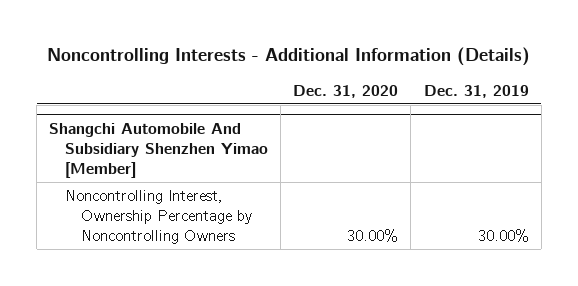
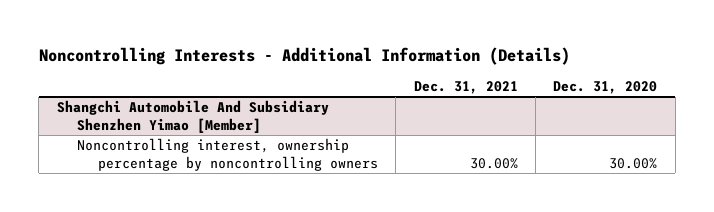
- | Dec. 31, 2020 | Dec. 31, 2019
+ | Dec. 31, 2021 | Dec. 31, 2020
@ Shangchi Automobile And Subsidiary Shenzhen Yimao [Member]
- Noncontrolling Interest, Ownership Percentage by Noncontrolling Owners | 30.00% | 30.00%
+ Noncontrolling interest, ownership percentage by noncontrolling owners | 30.00% | 30.00%

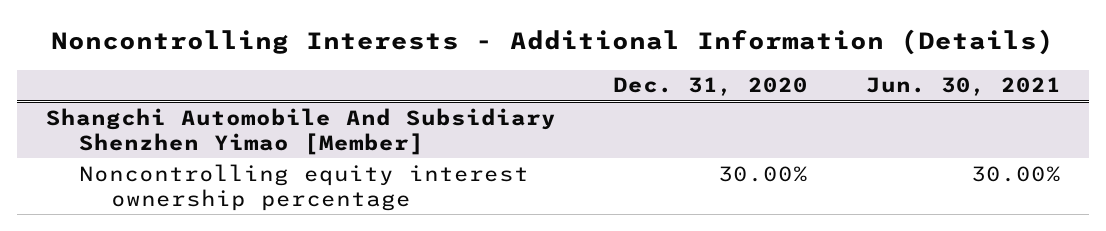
- | Dec. 31, 2021 | Dec. 31, 2020
+ | Dec. 31, 2020 | Jun. 30, 2021
@ Shangchi Automobile And Subsidiary Shenzhen Yimao [Member]
- Noncontrolling interest, ownership percentage by noncontrolling owners | 30.00% | 30.00%
+ Noncontrolling equity interest ownership percentage | 30.00% | 30.00%

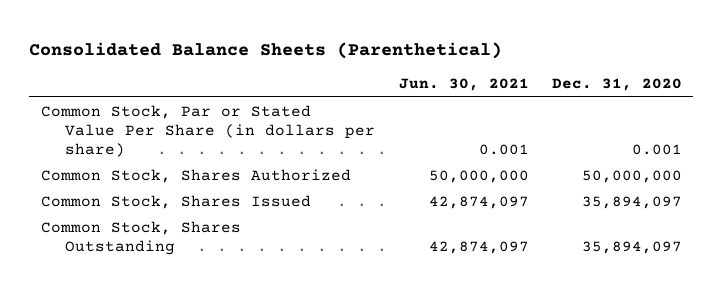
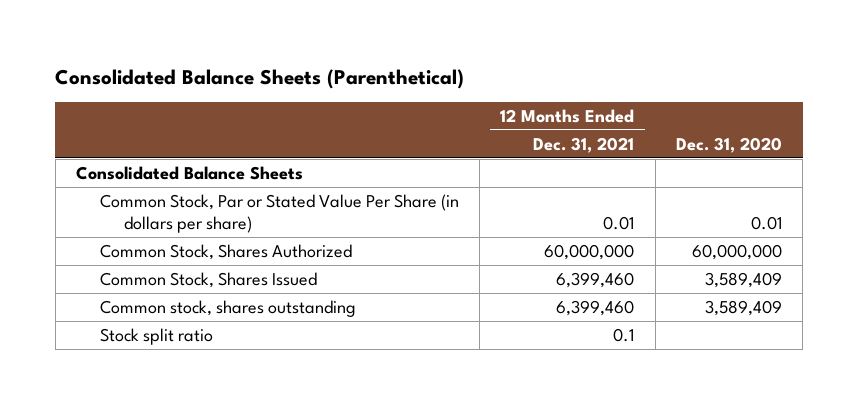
- | Jun. 30, 2021 | Dec. 31, 2020
+ | 12 Months Ended Dec. 31, 2021 | Dec. 31, 2020
- Common Stock, Par or Stated Value Per Share (in dollars per share) | 0.001 | 0.001
- Common Stock, Shares Authorized | 50,000,000 | 50,000,000
- Common Stock, Shares Issued | 42,874,097 | 35,894,097
- Common Stock, Shares Outstanding | 42,874,097 | 35,894,097
+ Consolidated Balance Sheets
+ Common Stock, Par or Stated Value Per Share (in dollars per share) | 0.01 | 0.01
+ Common Stock, Shares Authorized | 60,000,000 | 60,000,000
+ Common Stock, Shares Issued | 6,399,460 | 3,589,409
+ Common stock, shares outstanding | 6,399,460 | 3,589,409
+ Stock split ratio | 0.1 |

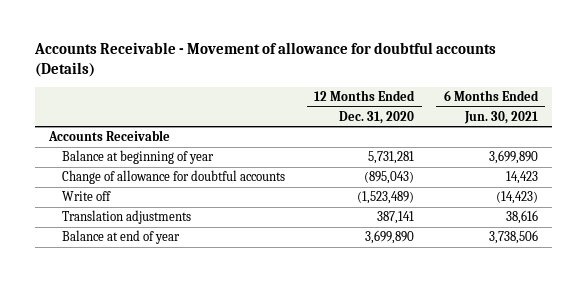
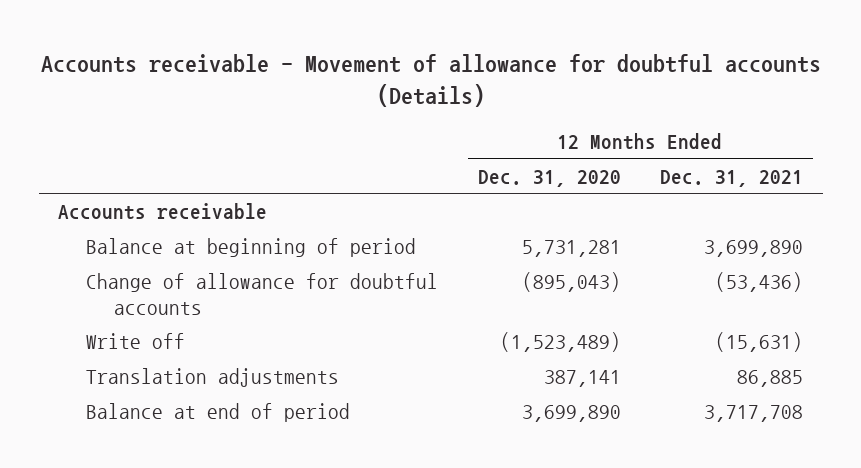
- Accounts Receivable - Movement of allowance for doubtful accounts (Details)
+ Accounts receivable - Movement of allowance for doubtful accounts (Details)
- | 12 Months Ended Dec. 31, 2020 | 6 Months Ended Jun. 30, 2021
+ | 12 Months Ended Dec. 31, 2020 | 12 Months Ended Dec. 31, 2021
- Accounts Receivable
- Balance at beginning of year | 5,731,281 | 3,699,890
+ Accounts receivable
+ Balance at beginning of period | 5,731,281 | 3,699,890
- Balance at end of year | 3,699,890 | 3,738,506
+ Balance at end of period | 3,699,890 | 3,717,708

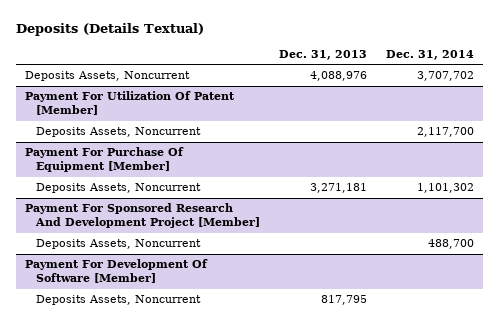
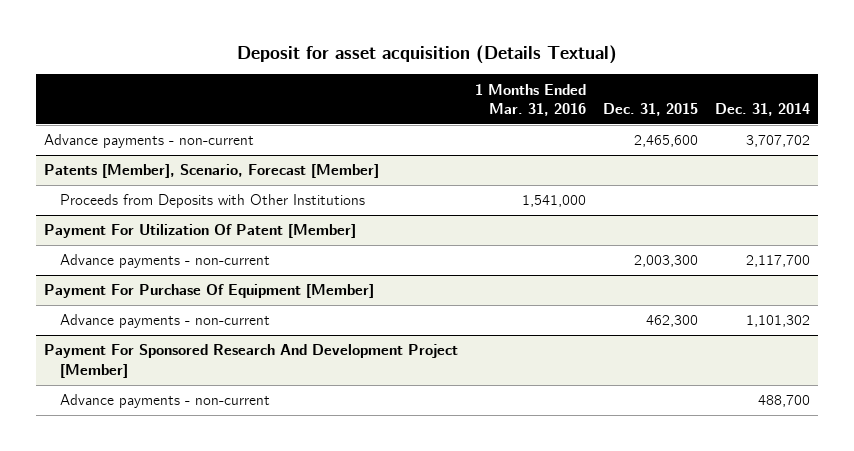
- Deposits (Details Textual)
+ Deposit for asset acquisition (Details Textual)
- | Dec. 31, 2013 | Dec. 31, 2014
+ | 1 Months Ended Mar. 31, 2016 | Dec. 31, 2015 | Dec. 31, 2014
- Deposits Assets, Noncurrent | 4,088,976 | 3,707,702
+ Advance payments - non-current | | 2,465,600 | 3,707,702
+ Patents [Member], Scenario, Forecast [Member]
+ Proceeds from Deposits with Other Institutions | 1,541,000 | |
@ Payment For Utilization Of Patent [Member]
- Deposits Assets, Noncurrent | | 2,117,700
+ Advance payments - non-current | | 2,003,300 | 2,117,700
@ Payment For Purchase Of Equipment [Member]
- Deposits Assets, Noncurrent | 3,271,181 | 1,101,302
+ Advance payments - non-current | | 462,300 | 1,101,302
@ Payment For Sponsored Research And Development Project [Member]
- Deposits Assets, Noncurrent | | 488,700
- Payment For Development Of Software [Member]
- Deposits Assets, Noncurrent | 817,795 |
@ Payment For Sponsored Research And Development Project [Member]
+ Advance payments - non-current | | | 488,700

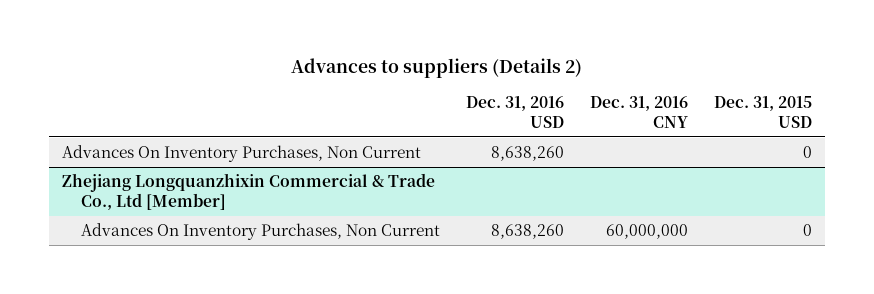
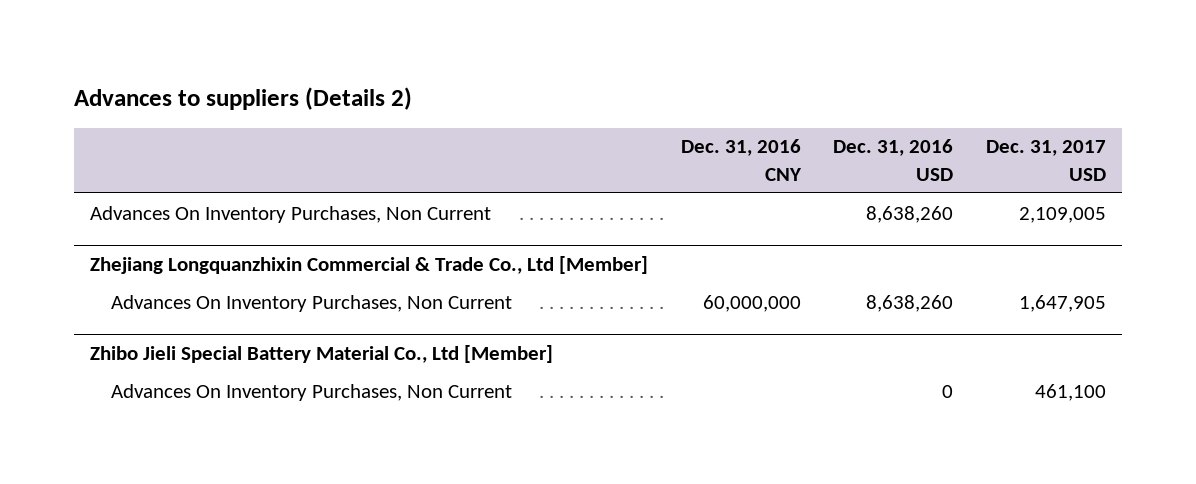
- | Dec. 31, 2016 USD | Dec. 31, 2016 CNY | Dec. 31, 2015 USD
+ | Dec. 31, 2016 CNY | Dec. 31, 2016 USD | Dec. 31, 2017 USD
+ Zhibo Jieli Special Battery Material Co., Ltd [Member]
+ Advances On Inventory Purchases, Non Current | | 0 | 461,100

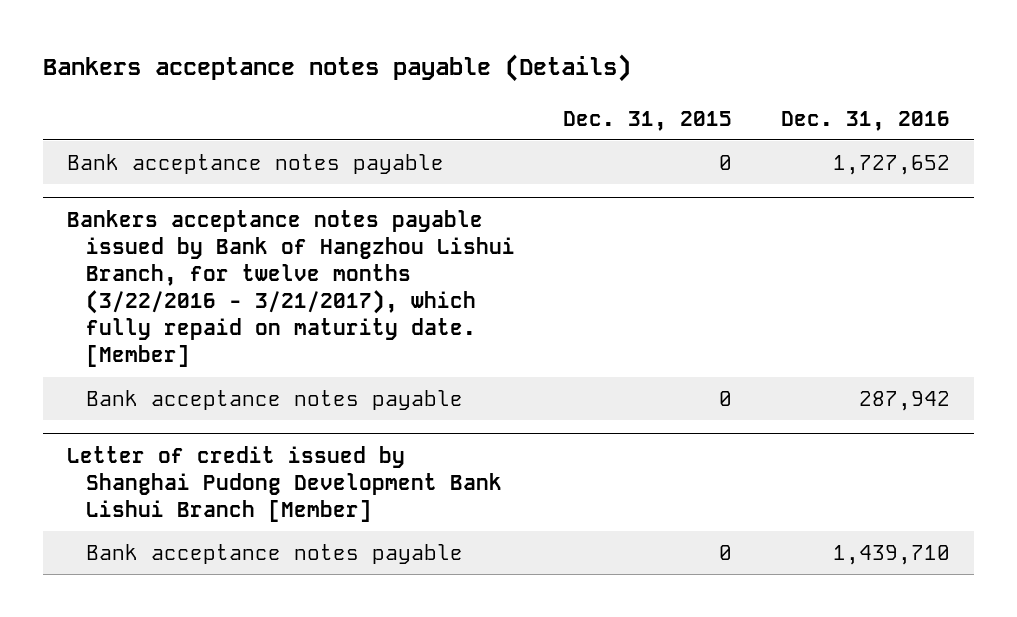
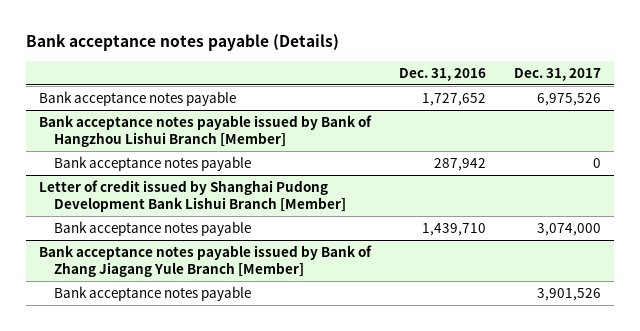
- Bankers acceptance notes payable (Details)
+ Bank acceptance notes payable (Details)
- | Dec. 31, 2015 | Dec. 31, 2016
+ | Dec. 31, 2016 | Dec. 31, 2017
- Bankers acceptance notes payable issued by Bank of Hangzhou Lishui Branch, for twelve months (3/22/2016 - 3/21/2017), which fully repaid on maturity date. [Member]
+ Bank acceptance notes payable issued by Bank of Hangzhou Lishui Branch [Member]
+ Bank acceptance notes payable issued by Bank of Zhang Jiagang Yule Branch [Member]
+ Bank acceptance notes payable | | 3,901,526

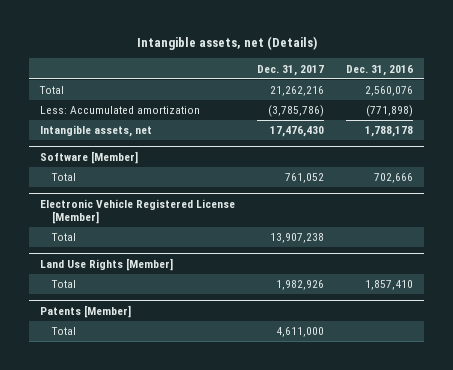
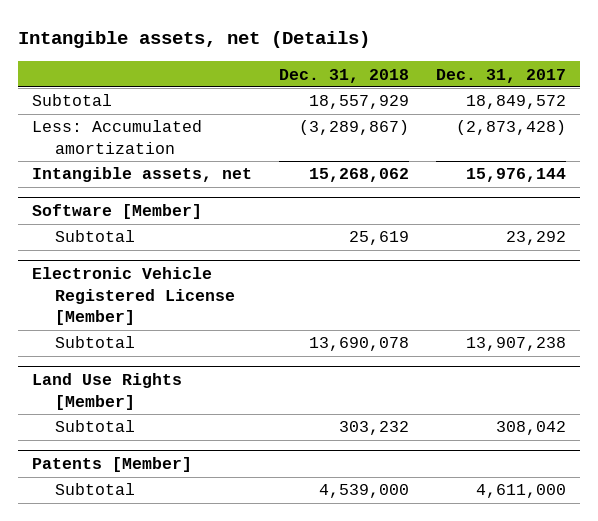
- | Dec. 31, 2017 | Dec. 31, 2016
+ | Dec. 31, 2018 | Dec. 31, 2017
- Total | 21,262,216 | 2,560,076
- Less: Accumulated amortization | (3,785,786) | (771,898)
- Intangible assets, net | 17,476,430 | 1,788,178
+ Subtotal | 18,557,929 | 18,849,572
+ Less: Accumulated amortization | (3,289,867) | (2,873,428)
+ Intangible assets, net | 15,268,062 | 15,976,144
@ Software [Member]
- Total | 761,052 | 702,666
+ Subtotal | 25,619 | 23,292
@ Electronic Vehicle Registered License [Member]
- Total | 13,907,238 |
+ Subtotal | 13,690,078 | 13,907,238
@ Land Use Rights [Member]
- Total | 1,982,926 | 1,857,410
+ Subtotal | 303,232 | 308,042
@ Patents [Member]
- Total | 4,611,000 |
+ Subtotal | 4,539,000 | 4,611,000

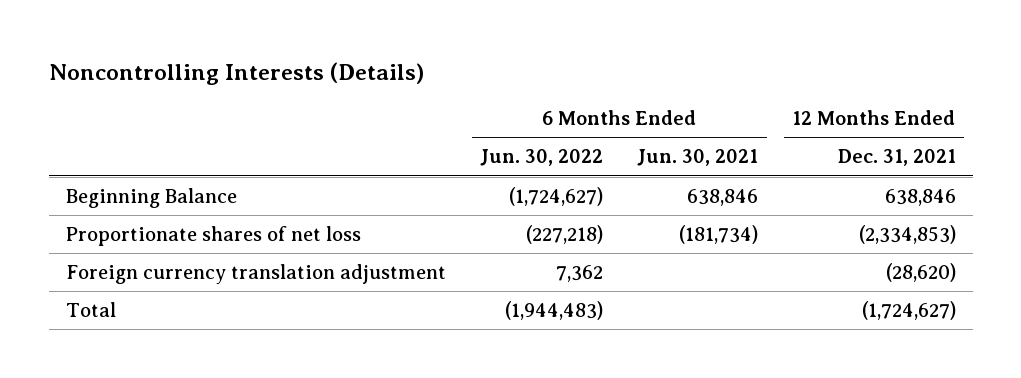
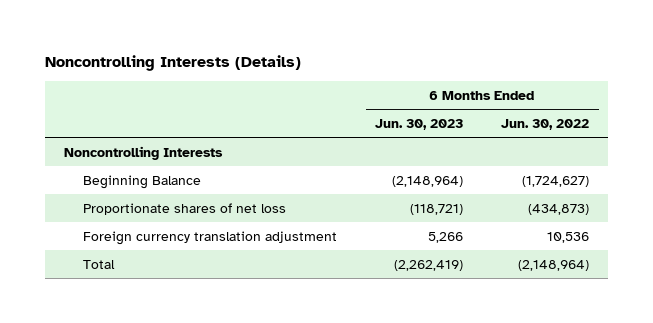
- | 6 Months Ended Jun. 30, 2022 | 6 Months Ended Jun. 30, 2021 | 12 Months Ended Dec. 31, 2021
+ | 6 Months Ended Jun. 30, 2023 | 6 Months Ended Jun. 30, 2022
+ Noncontrolling Interests
- Proportionate shares of net loss | (227,218) | (181,734) | (2,334,853)
- Foreign currency translation adjustment | 7,362 | | (28,620)
- Total | (1,944,483) | | (1,724,627)
+ Proportionate shares of net loss | (118,721) | (434,873)
+ Foreign currency translation adjustment | 5,266 | 10,536
+ Total | (2,262,419) | (2,148,964)

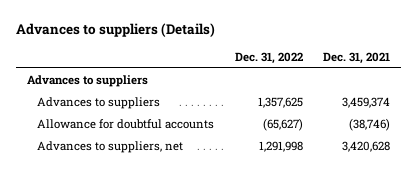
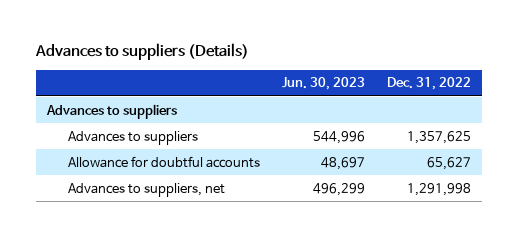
- | Dec. 31, 2022 | Dec. 31, 2021
+ | Jun. 30, 2023 | Dec. 31, 2022
- Allowance for doubtful accounts | (65,627) | (38,746)
+ Allowance for doubtful accounts | 48,697 | 65,627

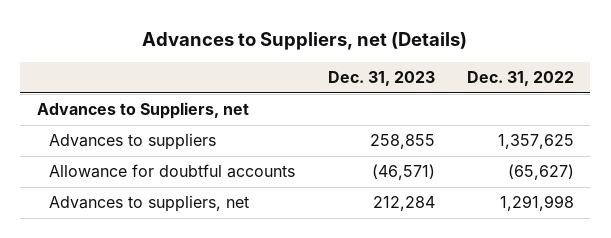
- Advances to suppliers (Details)
+ Advances to Suppliers, net (Details)
- | Jun. 30, 2023 | Dec. 31, 2022
+ | Dec. 31, 2023 | Dec. 31, 2022
- Advances to suppliers
+ Advances to Suppliers, net
- Allowance for doubtful accounts | 48,697 | 65,627
+ Allowance for doubtful accounts | (46,571) | (65,627)

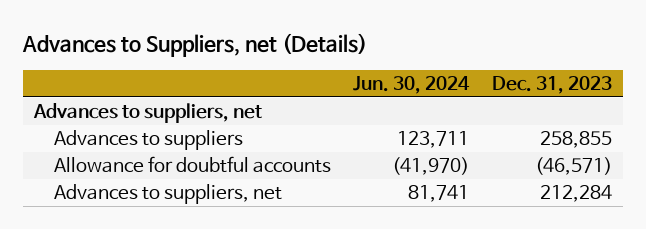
- | Dec. 31, 2023 | Dec. 31, 2022
+ | Jun. 30, 2024 | Dec. 31, 2023
- Advances to Suppliers, net
+ Advances to suppliers, net

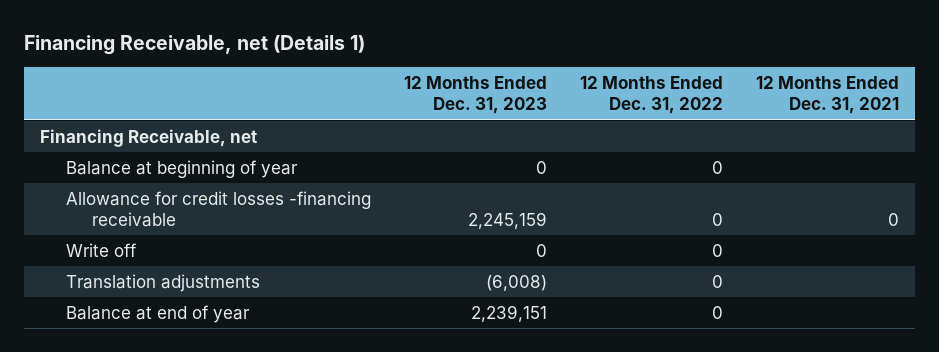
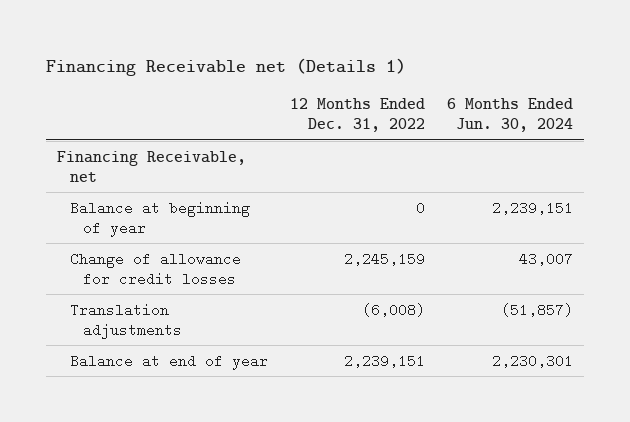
- Financing Receivable, net (Details 1)
+ Financing Receivable net (Details 1)
- | 12 Months Ended Dec. 31, 2023 | 12 Months Ended Dec. 31, 2022 | 12 Months Ended Dec. 31, 2021
+ | 12 Months Ended Dec. 31, 2022 | 6 Months Ended Jun. 30, 2024
- Allowance for credit losses -financing receivable | 2,245,159 | 0 | 0
- Write off | 0 | 0 |
- Translation adjustments | (6,008) | 0 |
- Balance at end of year | 2,239,151 | 0 |
+ Change of allowance for credit losses | 2,245,159 | 43,007
+ Translation adjustments | (6,008) | (51,857)
+ Balance at end of year | 2,239,151 | 2,230,301

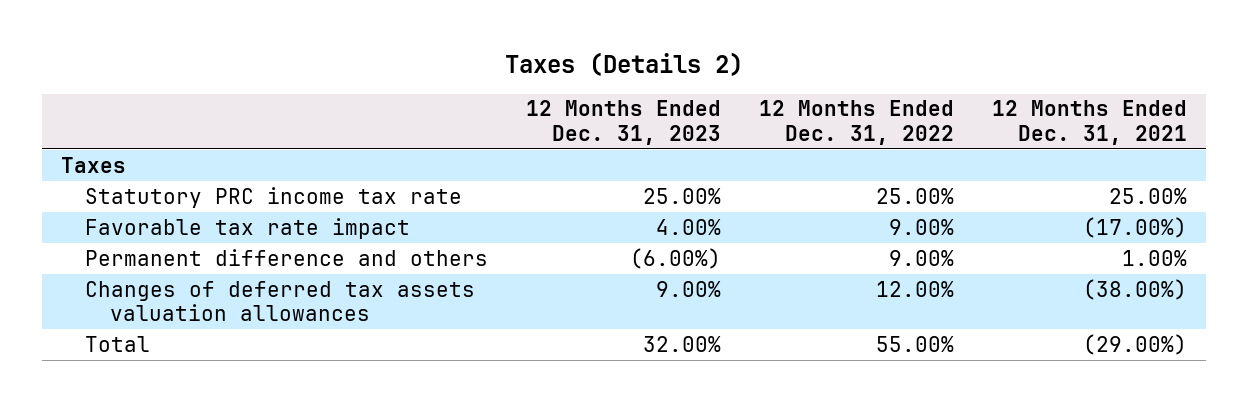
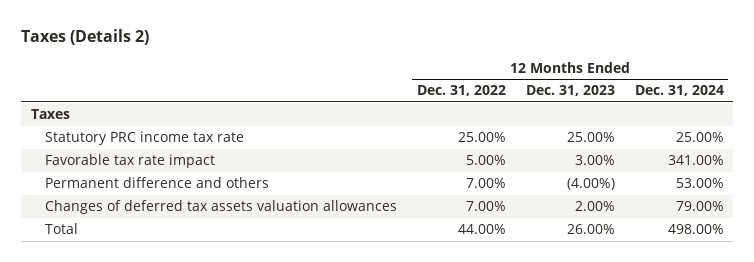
- | 12 Months Ended Dec. 31, 2023 | 12 Months Ended Dec. 31, 2022 | 12 Months Ended Dec. 31, 2021
+ | 12 Months Ended Dec. 31, 2022 | 12 Months Ended Dec. 31, 2023 | 12 Months Ended Dec. 31, 2024
- Favorable tax rate impact | 4.00% | 9.00% | (17.00%)
- Permanent difference and others | (6.00%) | 9.00% | 1.00%
- Changes of deferred tax assets valuation allowances | 9.00% | 12.00% | (38.00%)
- Total | 32.00% | 55.00% | (29.00%)
+ Favorable tax rate impact | 5.00% | 3.00% | 341.00%
+ Permanent difference and others | 7.00% | (4.00%) | 53.00%
+ Changes of deferred tax assets valuation allowances | 7.00% | 2.00% | 79.00%
+ Total | 44.00% | 26.00% | 498.00%

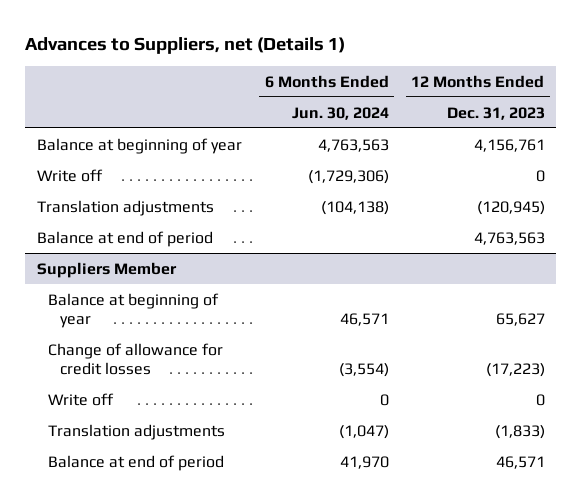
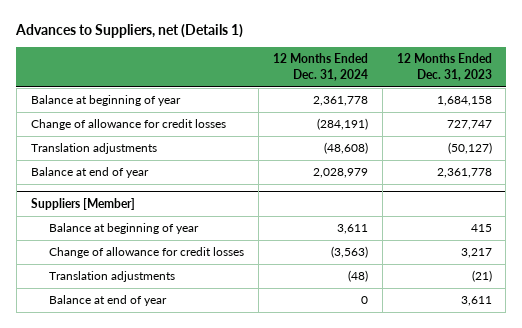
- | 6 Months Ended Jun. 30, 2024 | 12 Months Ended Dec. 31, 2023
+ | 12 Months Ended Dec. 31, 2024 | 12 Months Ended Dec. 31, 2023
- Balance at beginning of year | 4,763,563 | 4,156,761
- Write off | (1,729,306) | 0
- Translation adjustments | (104,138) | (120,945)
- Balance at end of period | | 4,763,563
- Suppliers Member
- Balance at beginning of year | 46,571 | 65,627
- Change of allowance for credit losses | (3,554) | (17,223)
- Write off | 0 | 0
- Translation adjustments | (1,047) | (1,833)
- Balance at end of period | 41,970 | 46,571
+ Balance at beginning of year | 2,361,778 | 1,684,158
+ Change of allowance for credit losses | (284,191) | 727,747
+ Translation adjustments | (48,608) | (50,127)
+ Balance at end of year | 2,028,979 | 2,361,778
+ Suppliers [Member]
+ Balance at beginning of year | 3,611 | 415
+ Change of allowance for credit losses | (3,563) | 3,217
+ Translation adjustments | (48) | (21)
+ Balance at end of year | 0 | 3,611

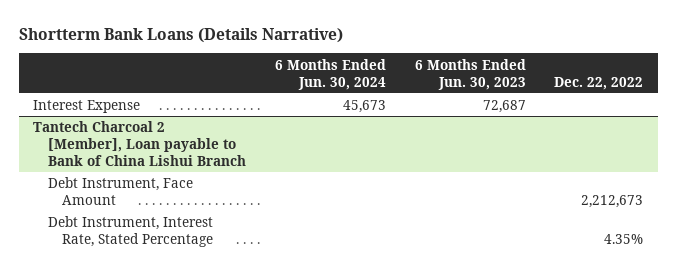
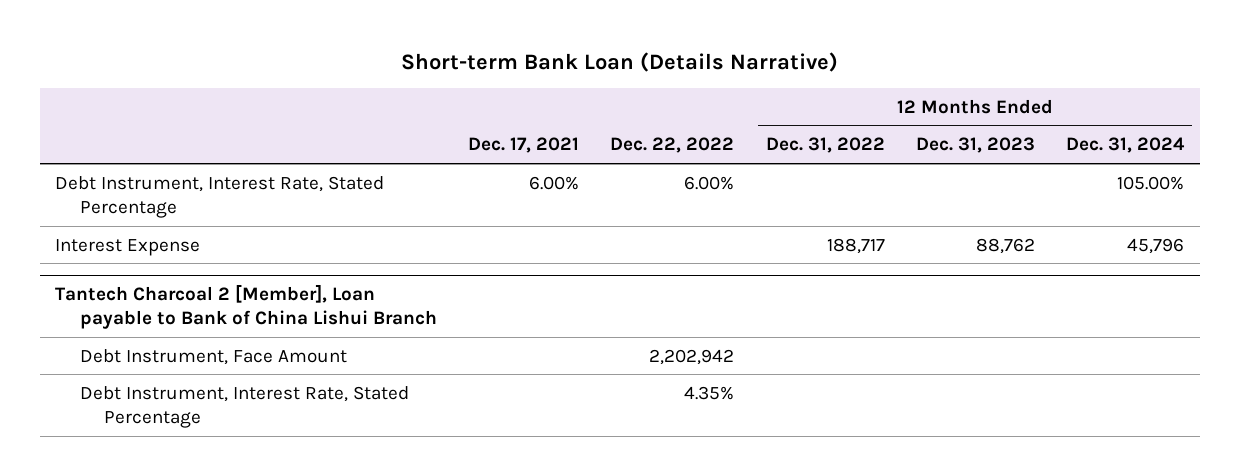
- Shortterm Bank Loans (Details Narrative)
+ Short-term Bank Loan (Details Narrative)
- | 6 Months Ended Jun. 30, 2024 | 6 Months Ended Jun. 30, 2023 | Dec. 22, 2022
+ | Dec. 17, 2021 | Dec. 22, 2022 | 12 Months Ended Dec. 31, 2022 | 12 Months Ended Dec. 31, 2023 | 12 Months Ended Dec. 31, 2024
+ Debt Instrument, Interest Rate, Stated Percentage | 6.00% | 6.00% | | | 105.00%
@ Tantech Charcoal 2 [Member], Loan payable to Bank of China Lishui Branch
- Debt Instrument, Face Amount | | | 2,212,673
+ Debt Instrument, Face Amount | | 2,202,942 | | |

